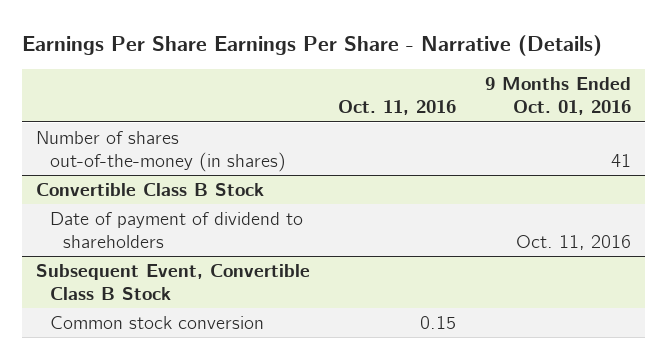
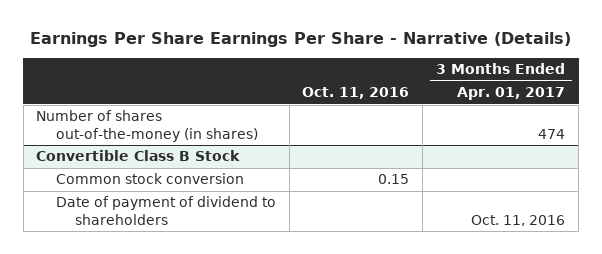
- | Oct. 11, 2016 | 9 Months Ended Oct. 01, 2016
+ | Oct. 11, 2016 | 3 Months Ended Apr. 01, 2017
@ Convertible Class B Stock
+ Common stock conversion | 0.15 |
- Subsequent Event, Convertible Class B Stock
- Common stock conversion | 0.15 |

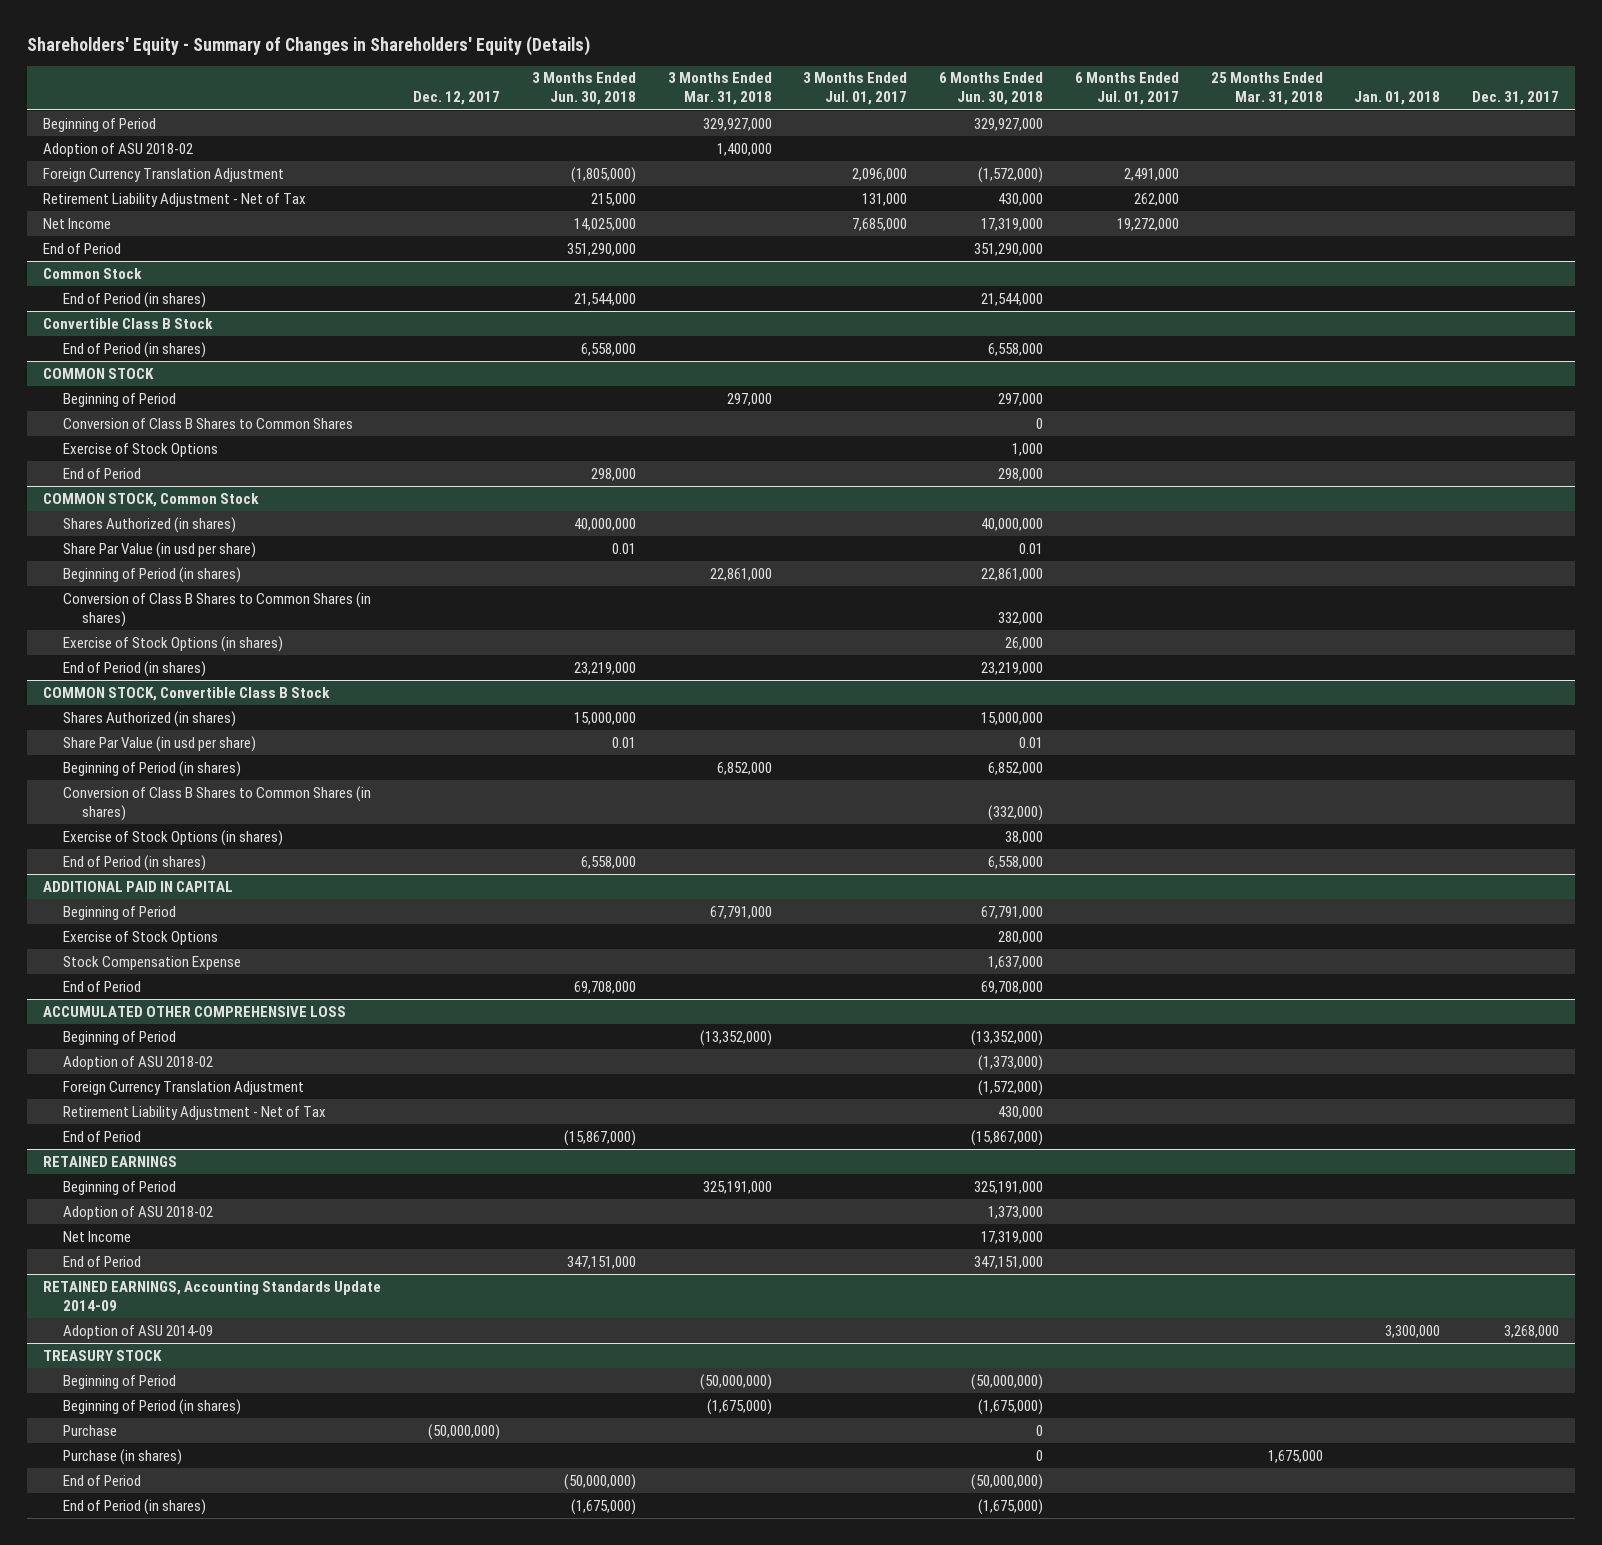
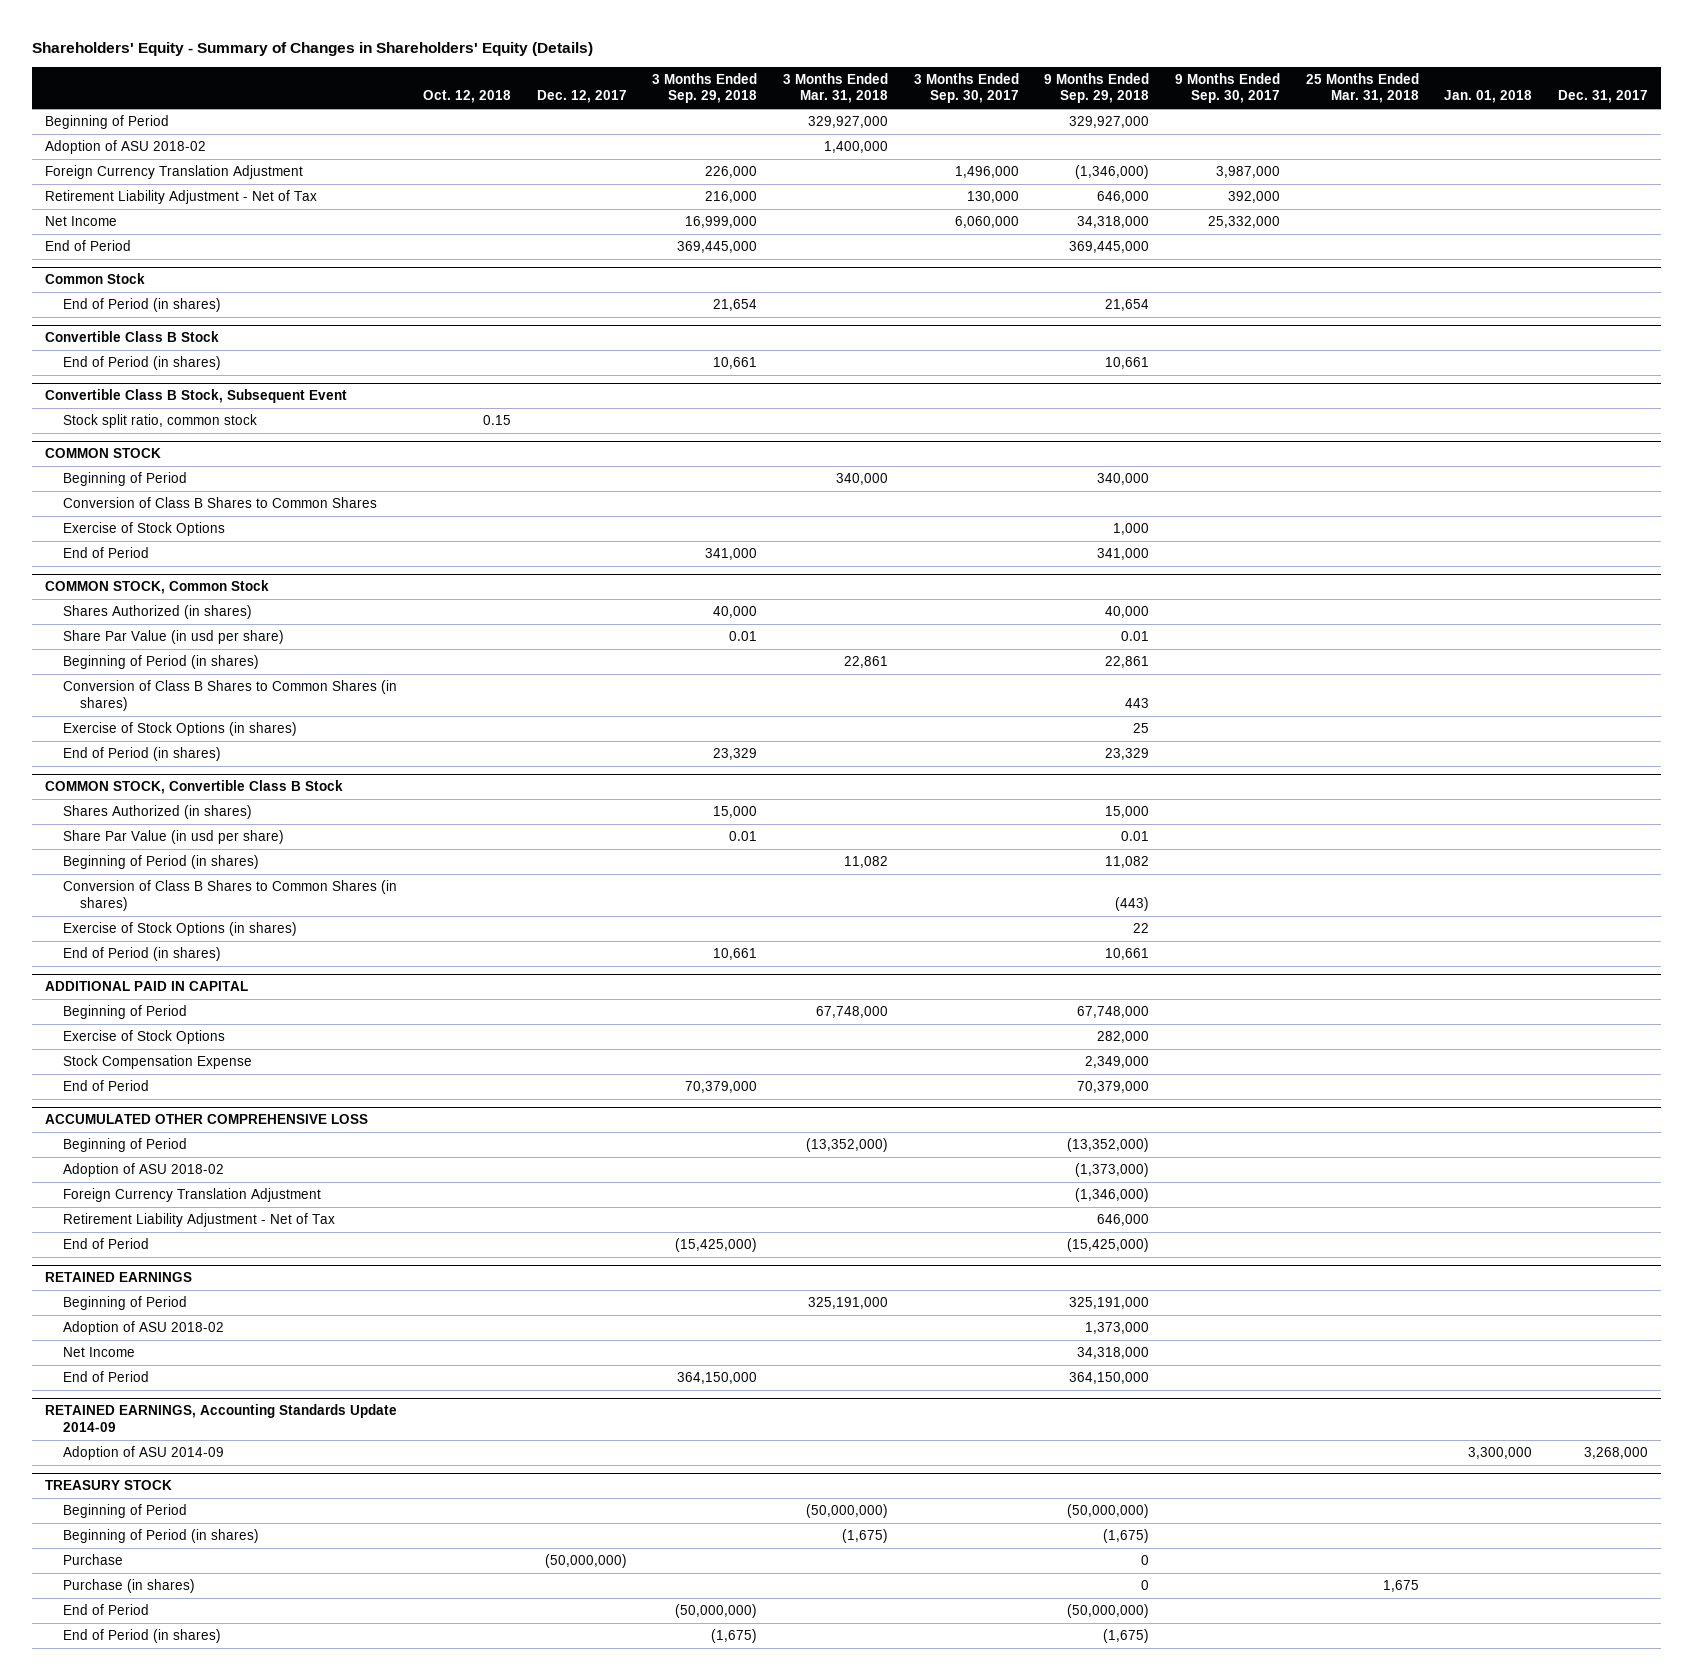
- | Dec. 12, 2017 | 3 Months Ended Jun. 30, 2018 | 3 Months Ended Mar. 31, 2018 | 3 Months Ended Jul. 01, 2017 | 6 Months Ended Jun. 30, 2018 | 6 Months Ended Jul. 01, 2017 | 25 Months Ended Mar. 31, 2018 | Jan. 01, 2018 | Dec. 31, 2017
+ | Oct. 12, 2018 | Dec. 12, 2017 | 3 Months Ended Sep. 29, 2018 | 3 Months Ended Mar. 31, 2018 | 3 Months Ended Sep. 30, 2017 | 9 Months Ended Sep. 29, 2018 | 9 Months Ended Sep. 30, 2017 | 25 Months Ended Mar. 31, 2018 | Jan. 01, 2018 | Dec. 31, 2017
+ Convertible Class B Stock, Subsequent Event
+ Stock split ratio, common stock | 0.15 | | | | | | | | |
@ COMMON STOCK
- Beginning of Period | | | 297,000 | | 297,000 | | | |
+ Beginning of Period | | | | 340,000 | | 340,000 | | | |
@ COMMON STOCK, Common Stock
- Beginning of Period (in shares) | | | 22,861,000 | | 22,861,000 | | | |
+ Beginning of Period (in shares) | | | | 22,861 | | 22,861 | | | |
@ COMMON STOCK, Convertible Class B Stock
- Beginning of Period (in shares) | | | 6,852,000 | | 6,852,000 | | | |
+ Beginning of Period (in shares) | | | | 11,082 | | 11,082 | | | |
@ ADDITIONAL PAID IN CAPITAL
- Beginning of Period | | | 67,791,000 | | 67,791,000 | | | |
+ Beginning of Period | | | | 67,748,000 | | 67,748,000 | | | |
@ TREASURY STOCK
- Beginning of Period (in shares) | | | (1,675,000) | | (1,675,000) | | | |
+ Beginning of Period (in shares) | | | | (1,675) | | (1,675) | | | |
- Purchase (in shares) | | | | | 0 | | 1,675,000 | |
+ Purchase (in shares) | | | | | | 0 | | 1,675 | |

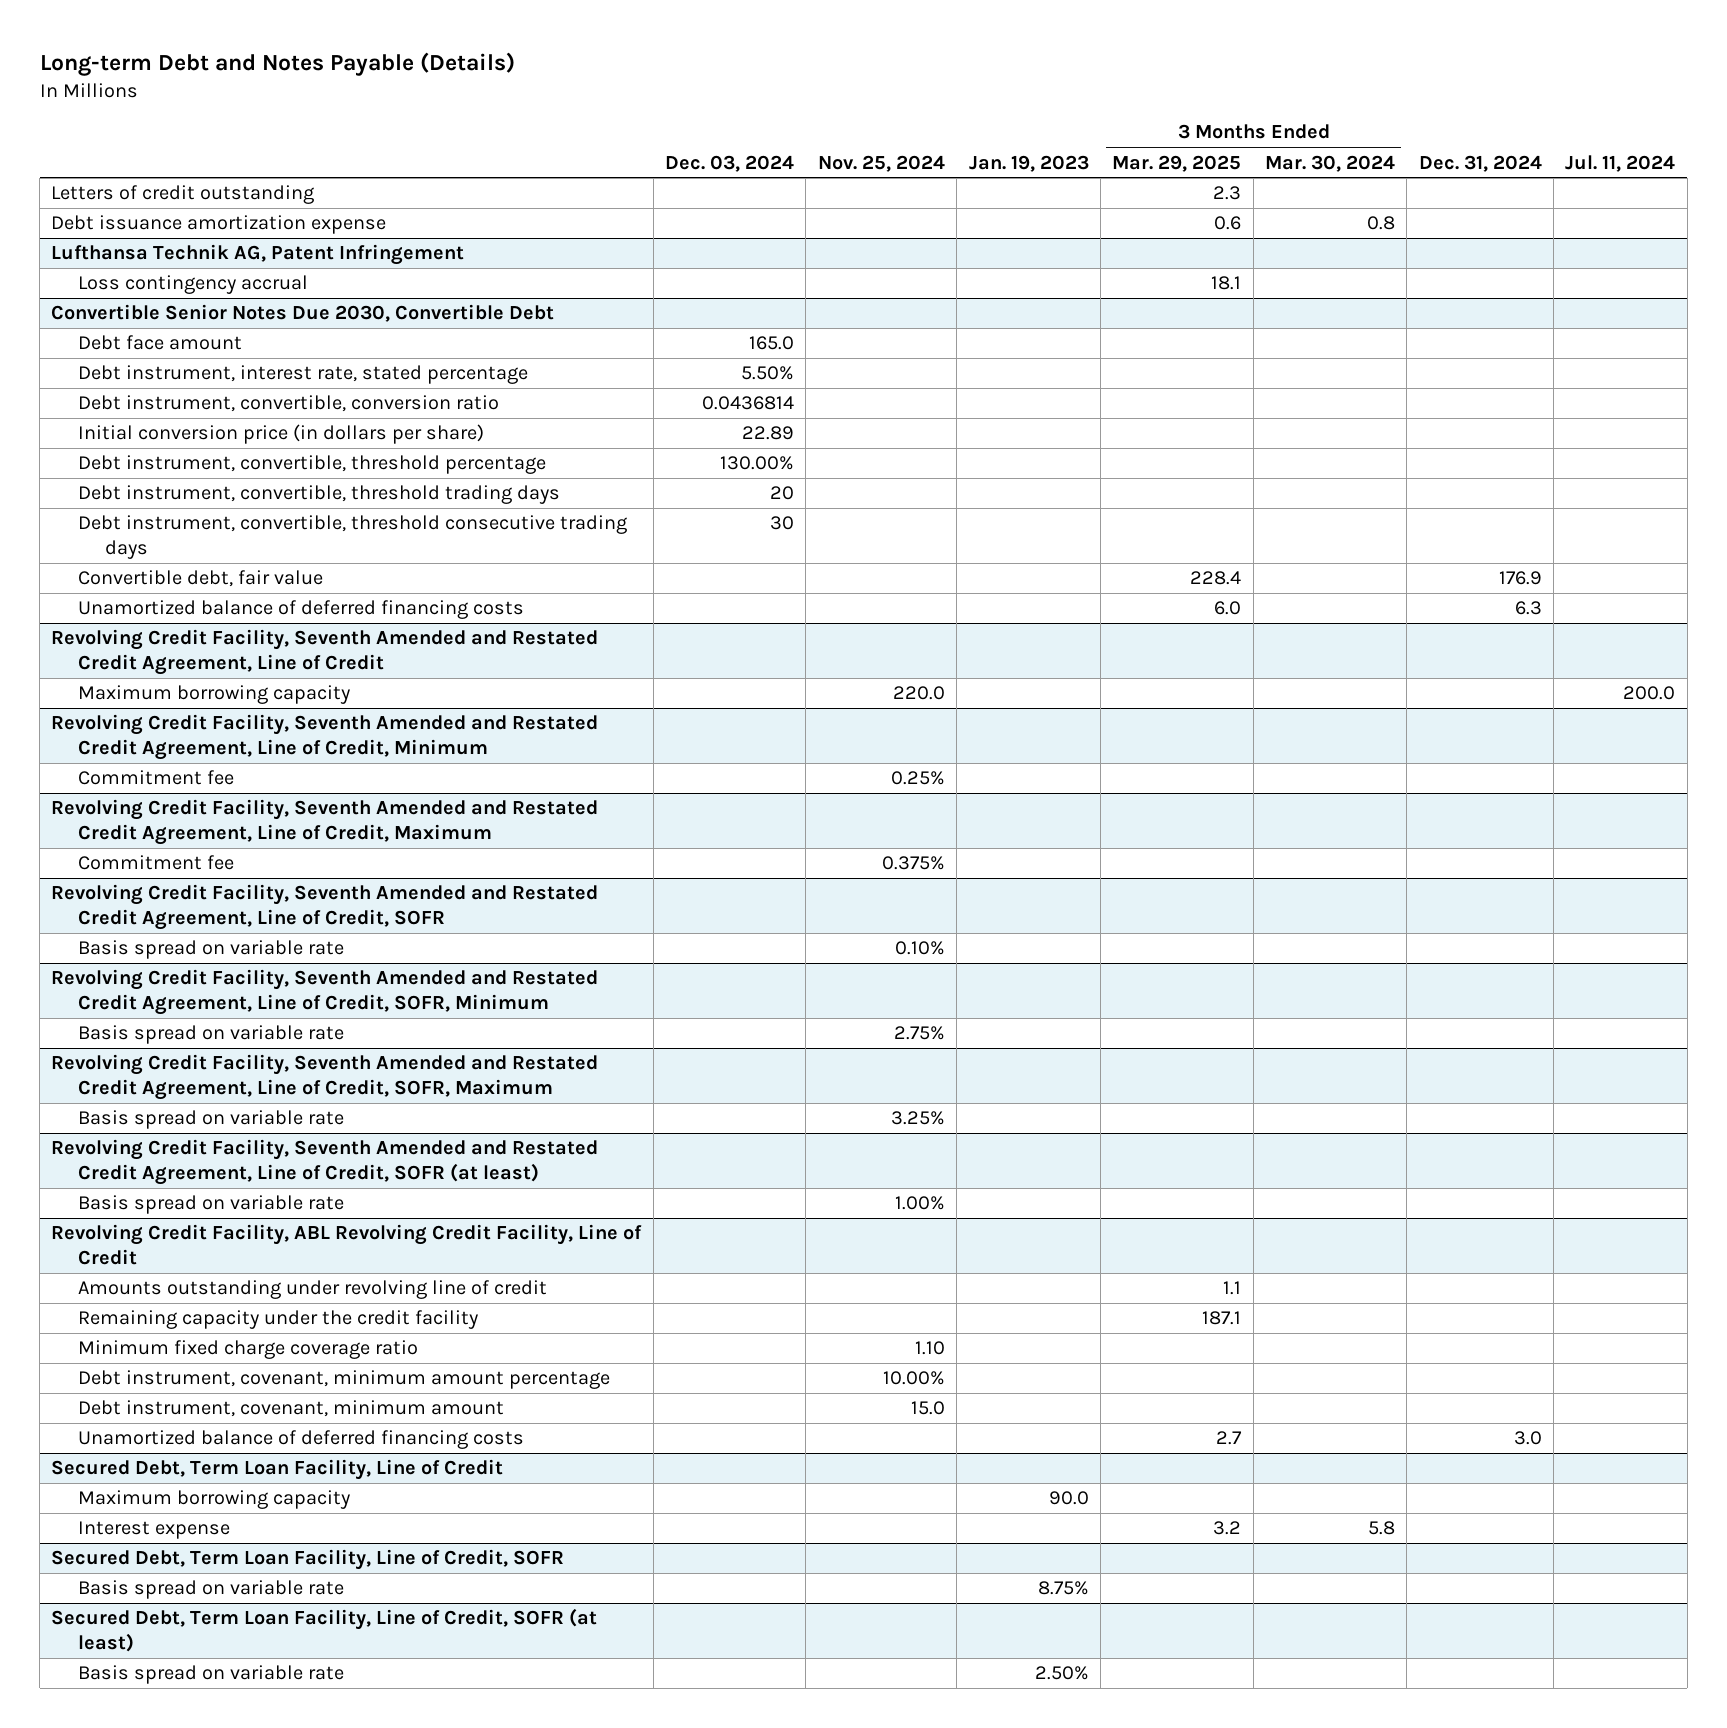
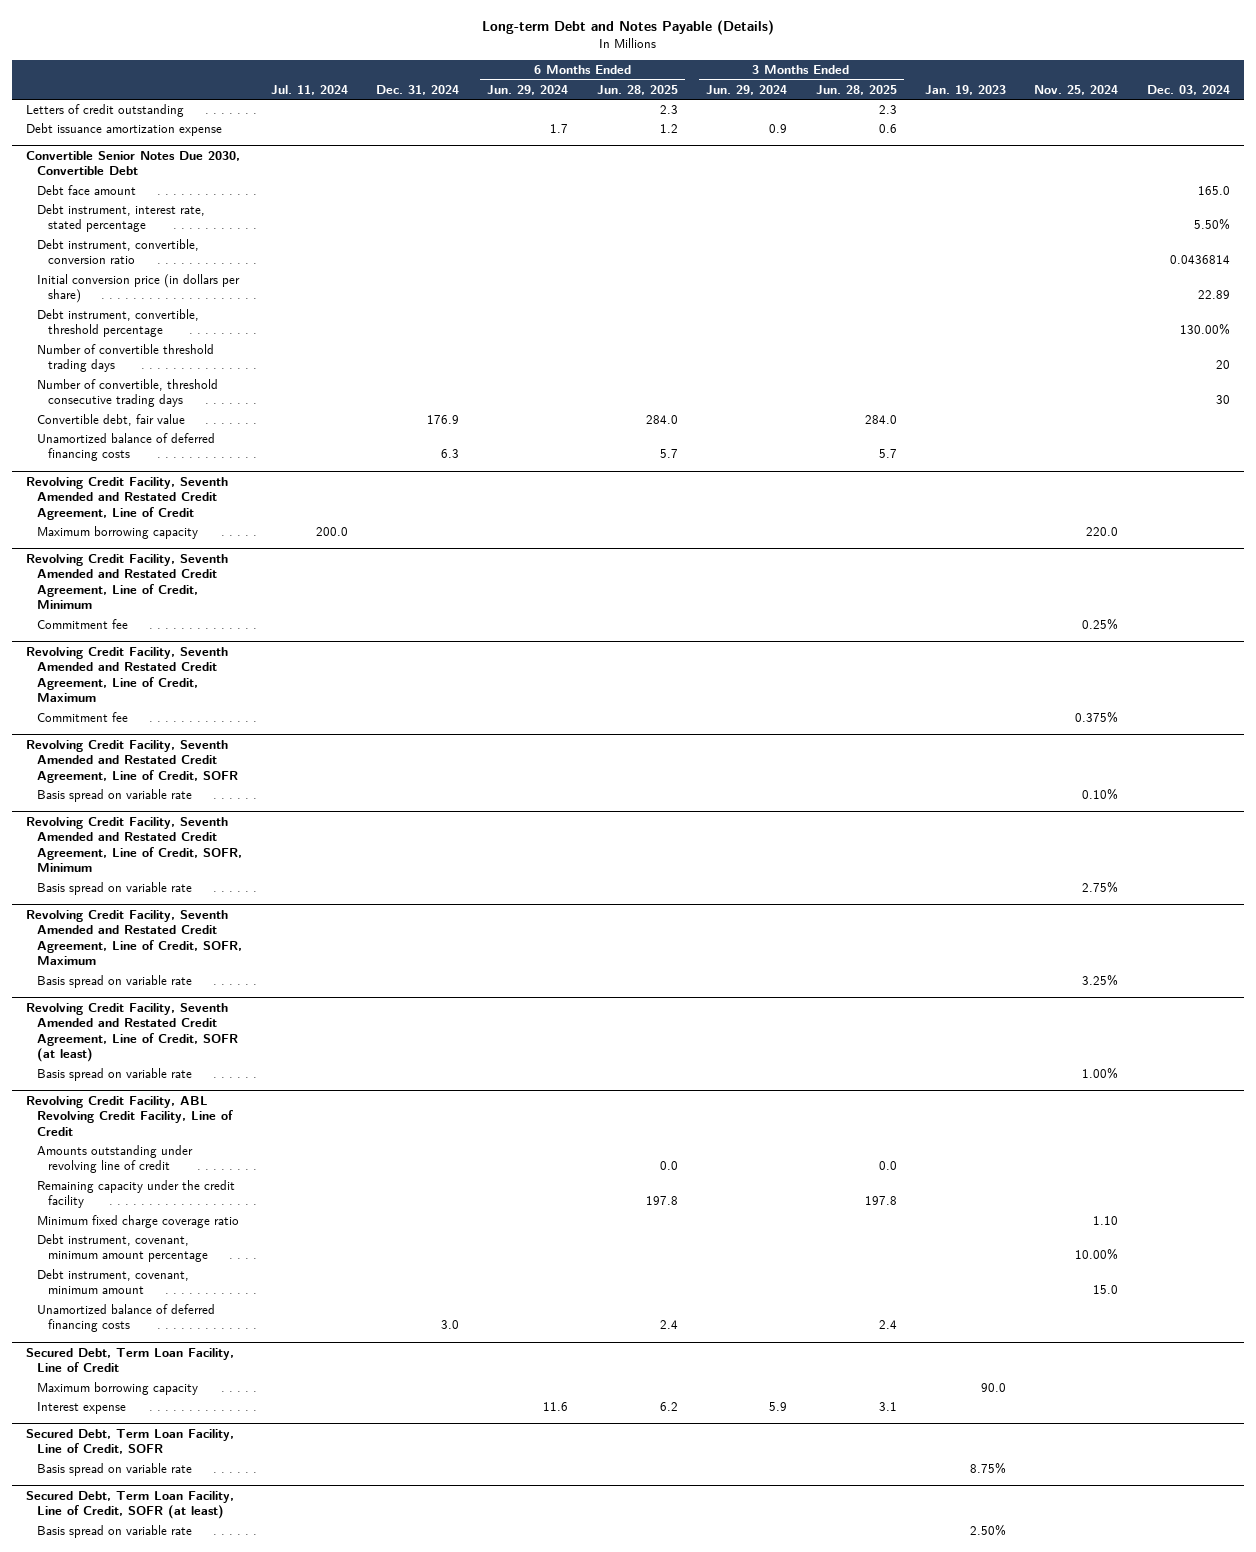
- | Dec. 03, 2024 | Nov. 25, 2024 | Jan. 19, 2023 | 3 Months Ended Mar. 29, 2025 | 3 Months Ended Mar. 30, 2024 | Dec. 31, 2024 | Jul. 11, 2024
+ | Jul. 11, 2024 | Dec. 31, 2024 | 6 Months Ended Jun. 29, 2024 | 6 Months Ended Jun. 28, 2025 | 3 Months Ended Jun. 29, 2024 | 3 Months Ended Jun. 28, 2025 | Jan. 19, 2023 | Nov. 25, 2024 | Dec. 03, 2024
- Lufthansa Technik AG, Patent Infringement
- Loss contingency accrual | | | | 18.1 | | |
@ Convertible Senior Notes Due 2030, Convertible Debt
- Debt instrument, convertible, threshold trading days | 20 | | | | | |
- Debt instrument, convertible, threshold consecutive trading days | 30 | | | | | |
+ Number of convertible threshold trading days | | | | | | | | | 20
+ Number of convertible, threshold consecutive trading days | | | | | | | | | 30

